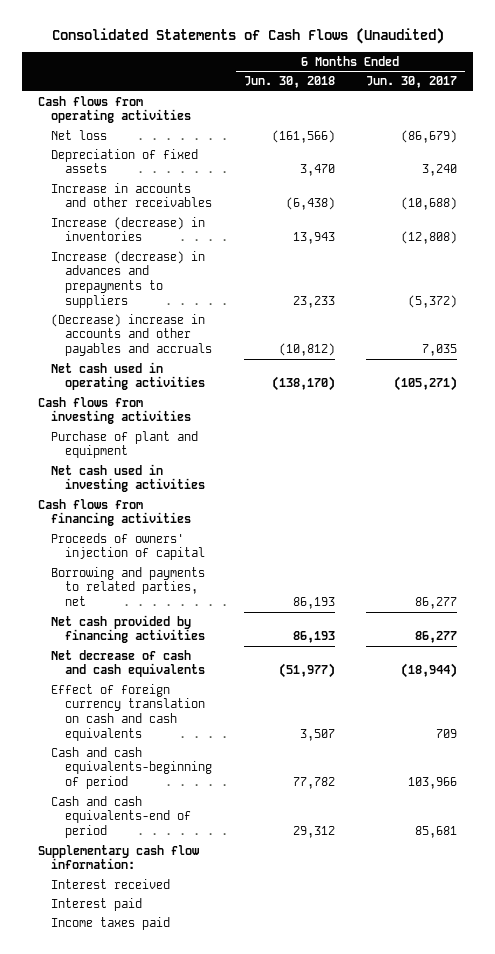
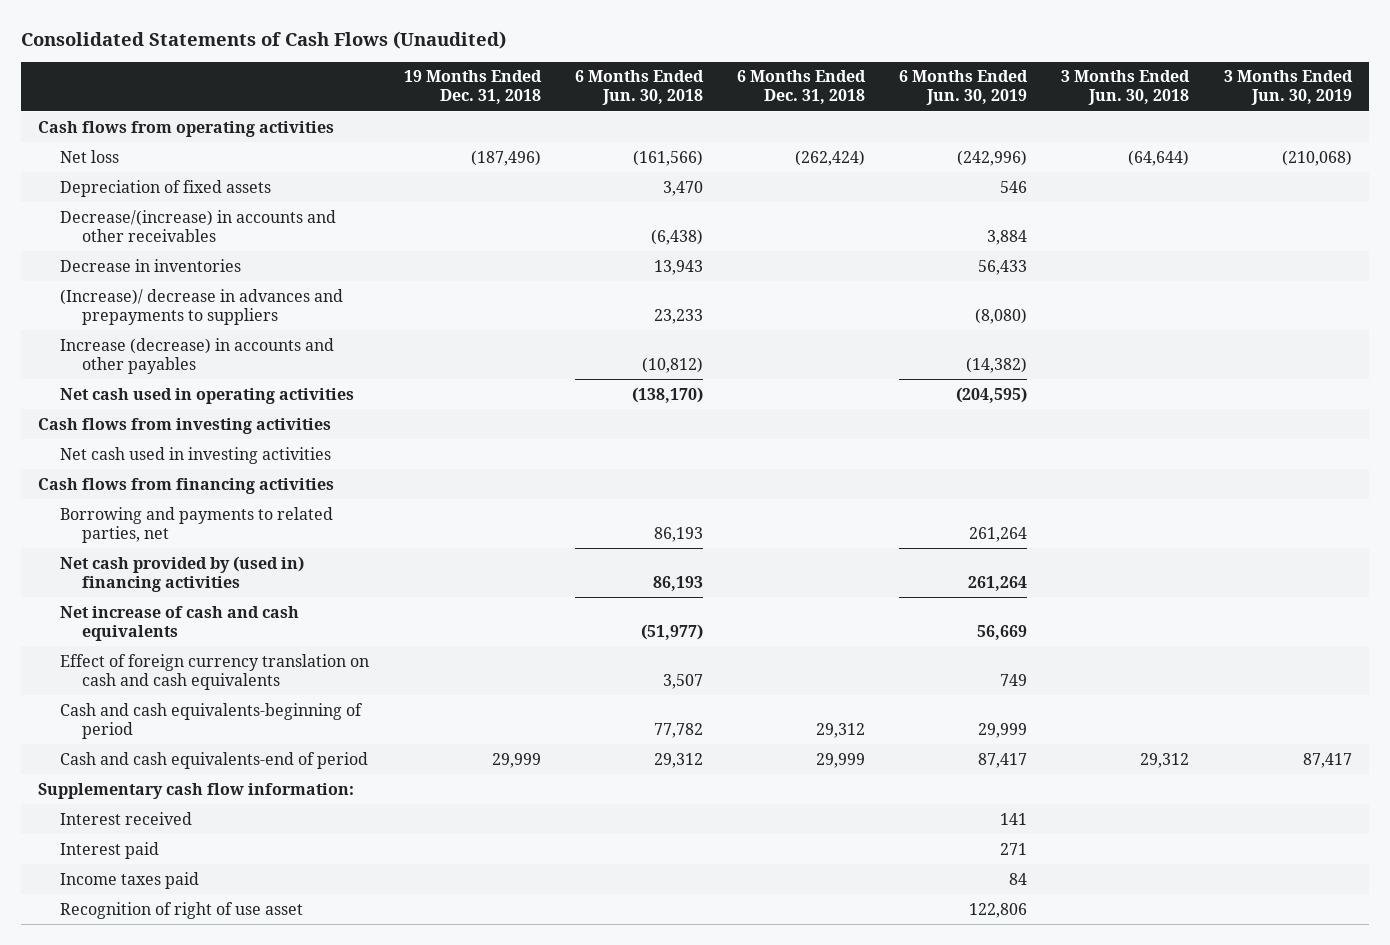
- | 6 Months Ended Jun. 30, 2018 | 6 Months Ended Jun. 30, 2017
+ | 19 Months Ended Dec. 31, 2018 | 6 Months Ended Jun. 30, 2018 | 6 Months Ended Dec. 31, 2018 | 6 Months Ended Jun. 30, 2019 | 3 Months Ended Jun. 30, 2018 | 3 Months Ended Jun. 30, 2019
- Increase in accounts and other receivables | (6,438) | (10,688)
- Increase (decrease) in inventories | 13,943 | (12,808)
- Increase (decrease) in advances and prepayments to suppliers | 23,233 | (5,372)
- (Decrease) increase in accounts and other payables and accruals | (10,812) | 7,035
+ Decrease/(increase) in accounts and other receivables | | (6,438) | | 3,884 | |
+ Decrease in inventories | | 13,943 | | 56,433 | |
+ (Increase)/ decrease in advances and prepayments to suppliers | | 23,233 | | (8,080) | |
+ Increase (decrease) in accounts and other payables | | (10,812) | | (14,382) | |
- Purchase of plant and equipment
- Proceeds of owners' injection of capital
- Net cash provided by financing activities | 86,193 | 86,277
- Net decrease of cash and cash equivalents | (51,977) | (18,944)
+ Net cash provided by (used in) financing activities | | 86,193 | | 261,264 | |
+ Net increase of cash and cash equivalents | | (51,977) | | 56,669 | |
+ Recognition of right of use asset | | | | 122,806 | |

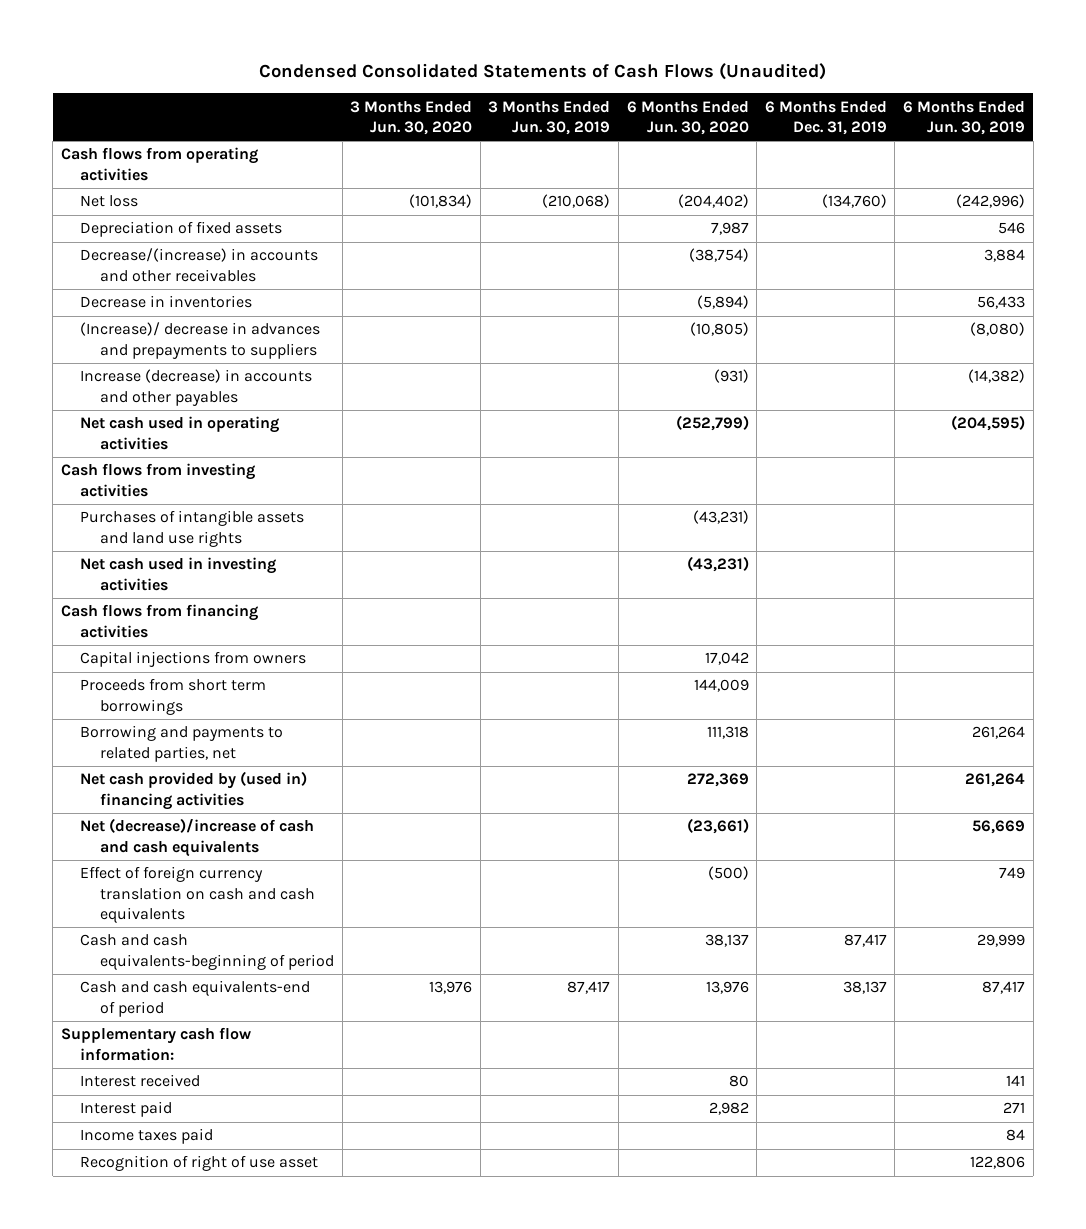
- Consolidated Statements of Cash Flows (Unaudited)
+ Condensed Consolidated Statements of Cash Flows (Unaudited)
- | 19 Months Ended Dec. 31, 2018 | 6 Months Ended Jun. 30, 2018 | 6 Months Ended Dec. 31, 2018 | 6 Months Ended Jun. 30, 2019 | 3 Months Ended Jun. 30, 2018 | 3 Months Ended Jun. 30, 2019
+ | 3 Months Ended Jun. 30, 2020 | 3 Months Ended Jun. 30, 2019 | 6 Months Ended Jun. 30, 2020 | 6 Months Ended Dec. 31, 2019 | 6 Months Ended Jun. 30, 2019
+ Purchases of intangible assets and land use rights | | | (43,231) | |
+ Capital injections from owners | | | 17,042 | |
+ Proceeds from short term borrowings | | | 144,009 | |
- Net increase of cash and cash equivalents | | (51,977) | | 56,669 | |
+ Net (decrease)/increase of cash and cash equivalents | | | (23,661) | | 56,669

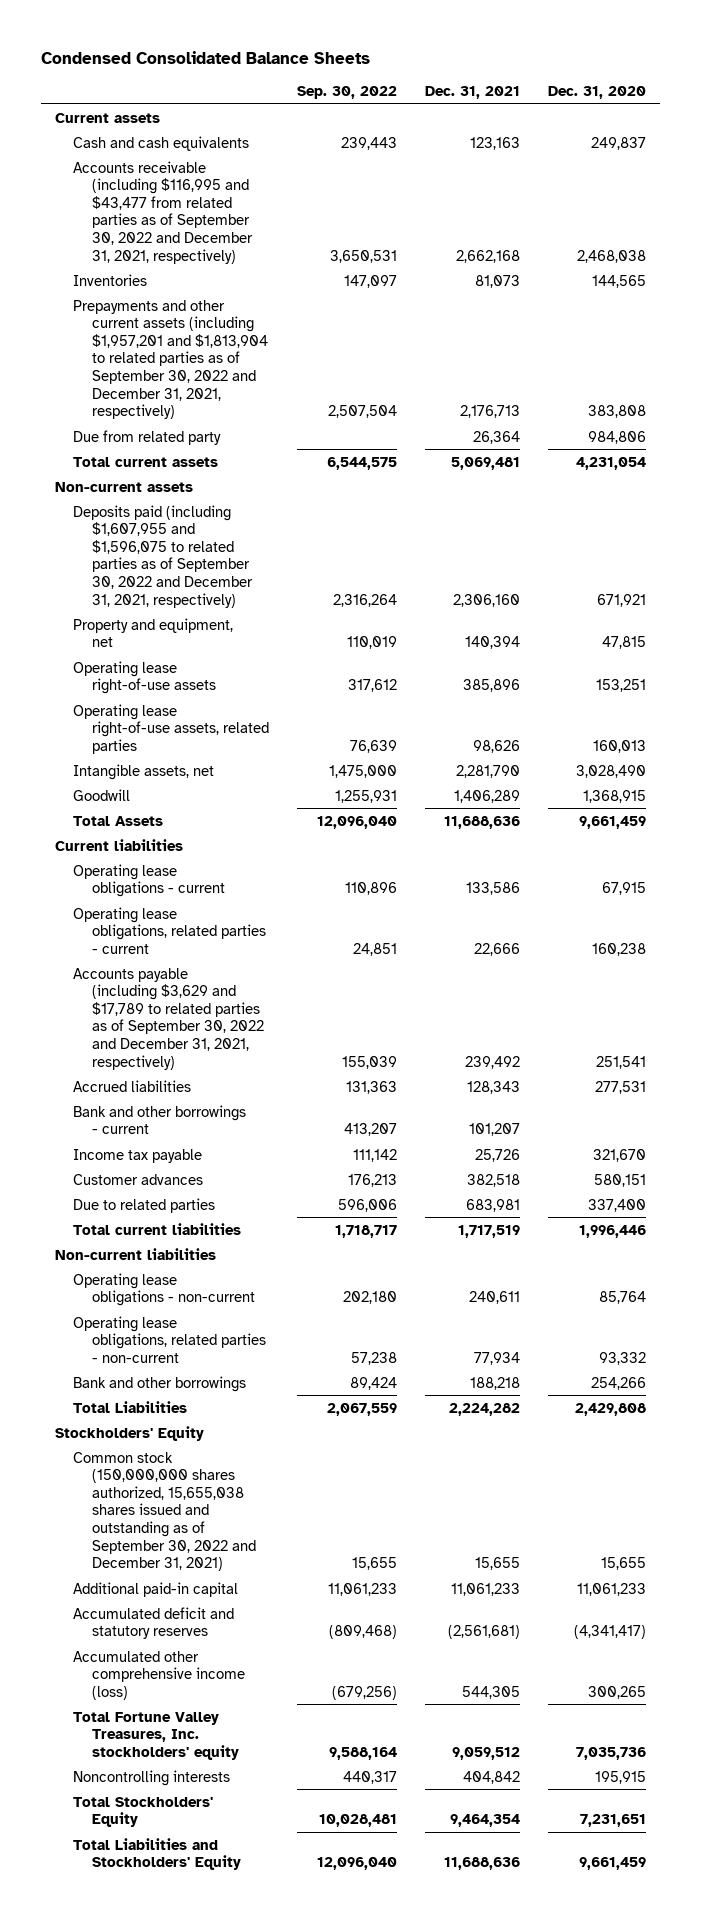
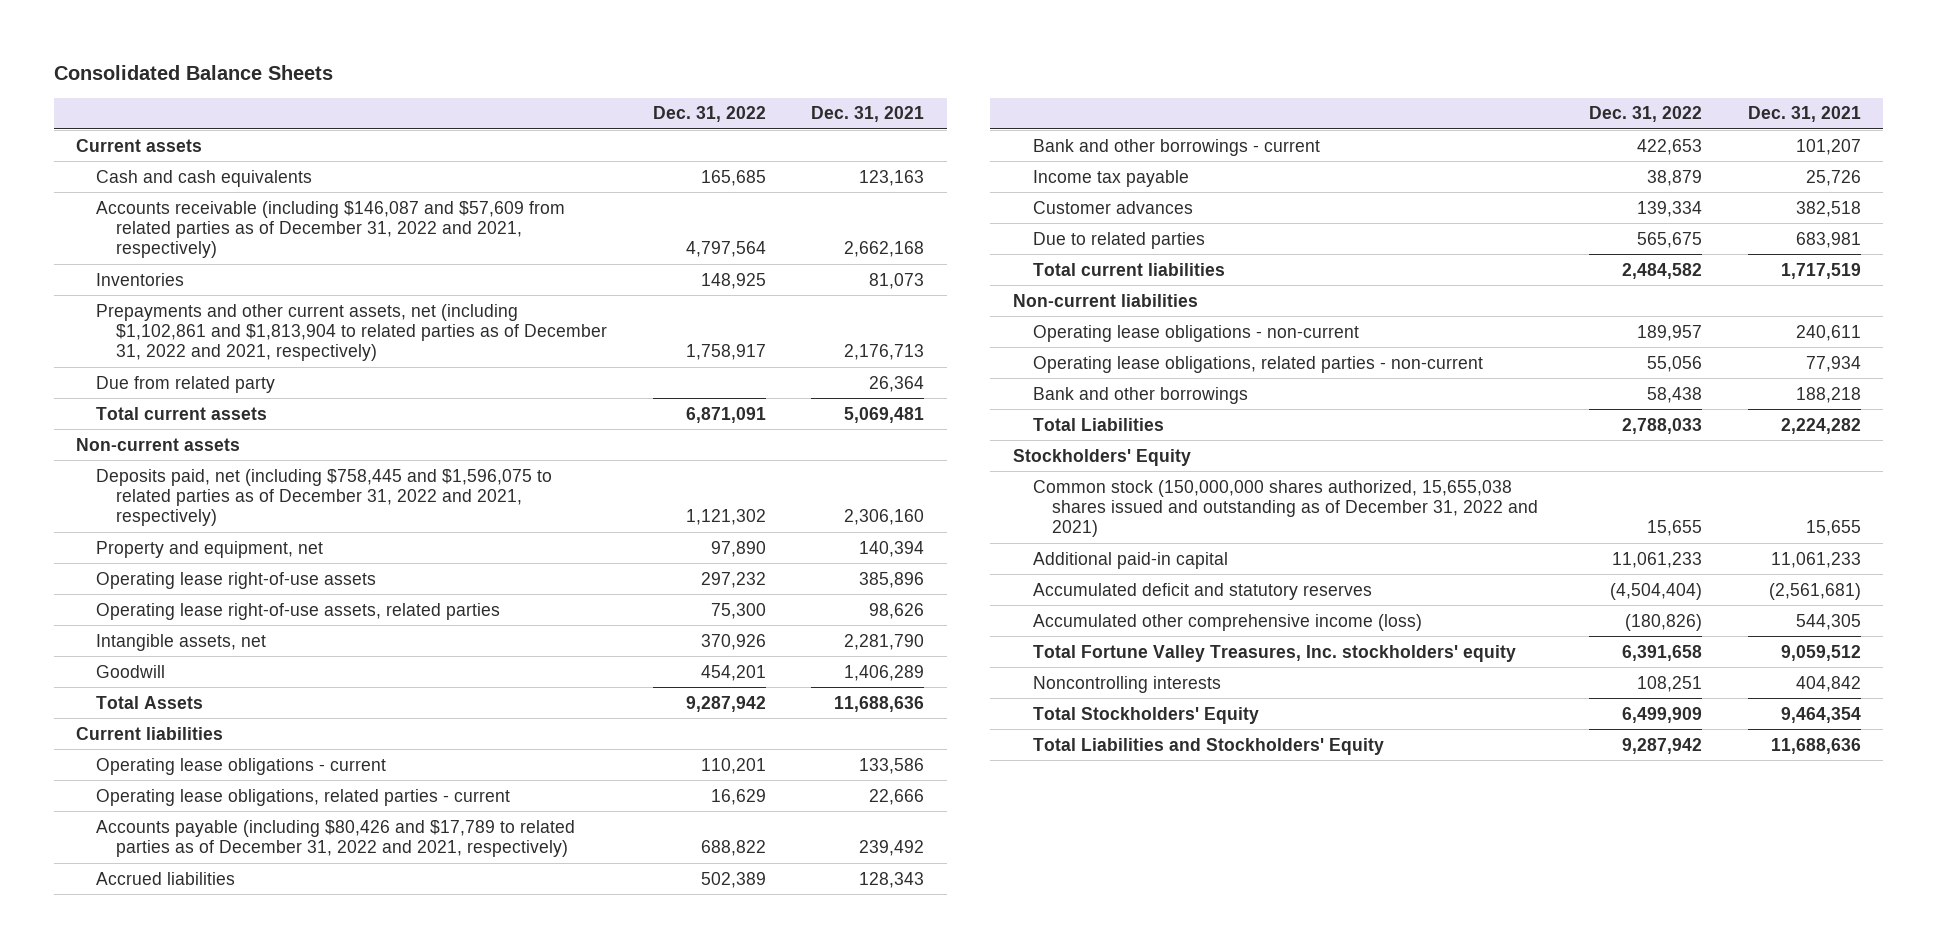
- Condensed Consolidated Balance Sheets
+ Consolidated Balance Sheets
- | Sep. 30, 2022 | Dec. 31, 2021 | Dec. 31, 2020
+ | Dec. 31, 2022 | Dec. 31, 2021
- Accounts receivable (including $116,995 and $43,477 from related parties as of September 30, 2022 and December 31, 2021, respectively) | 3,650,531 | 2,662,168 | 2,468,038
+ Accounts receivable (including $146,087 and $57,609 from related parties as of December 31, 2022 and 2021, respectively) | 4,797,564 | 2,662,168
- Prepayments and other current assets (including $1,957,201 and $1,813,904 to related parties as of September 30, 2022 and December 31, 2021, respectively) | 2,507,504 | 2,176,713 | 383,808
+ Prepayments and other current assets, net (including $1,102,861 and $1,813,904 to related parties as of December 31, 2022 and 2021, respectively) | 1,758,917 | 2,176,713
- Deposits paid (including $1,607,955 and $1,596,075 to related parties as of September 30, 2022 and December 31, 2021, respectively) | 2,316,264 | 2,306,160 | 671,921
+ Deposits paid, net (including $758,445 and $1,596,075 to related parties as of December 31, 2022 and 2021, respectively) | 1,121,302 | 2,306,160
- Accounts payable (including $3,629 and $17,789 to related parties as of September 30, 2022 and December 31, 2021, respectively) | 155,039 | 239,492 | 251,541
+ Accounts payable (including $80,426 and $17,789 to related parties as of December 31, 2022 and 2021, respectively) | 688,822 | 239,492
- Common stock (150,000,000 shares authorized, 15,655,038 shares issued and outstanding as of September 30, 2022 and December 31, 2021) | 15,655 | 15,655 | 15,655
+ Common stock (150,000,000 shares authorized, 15,655,038 shares issued and outstanding as of December 31, 2022 and 2021) | 15,655 | 15,655

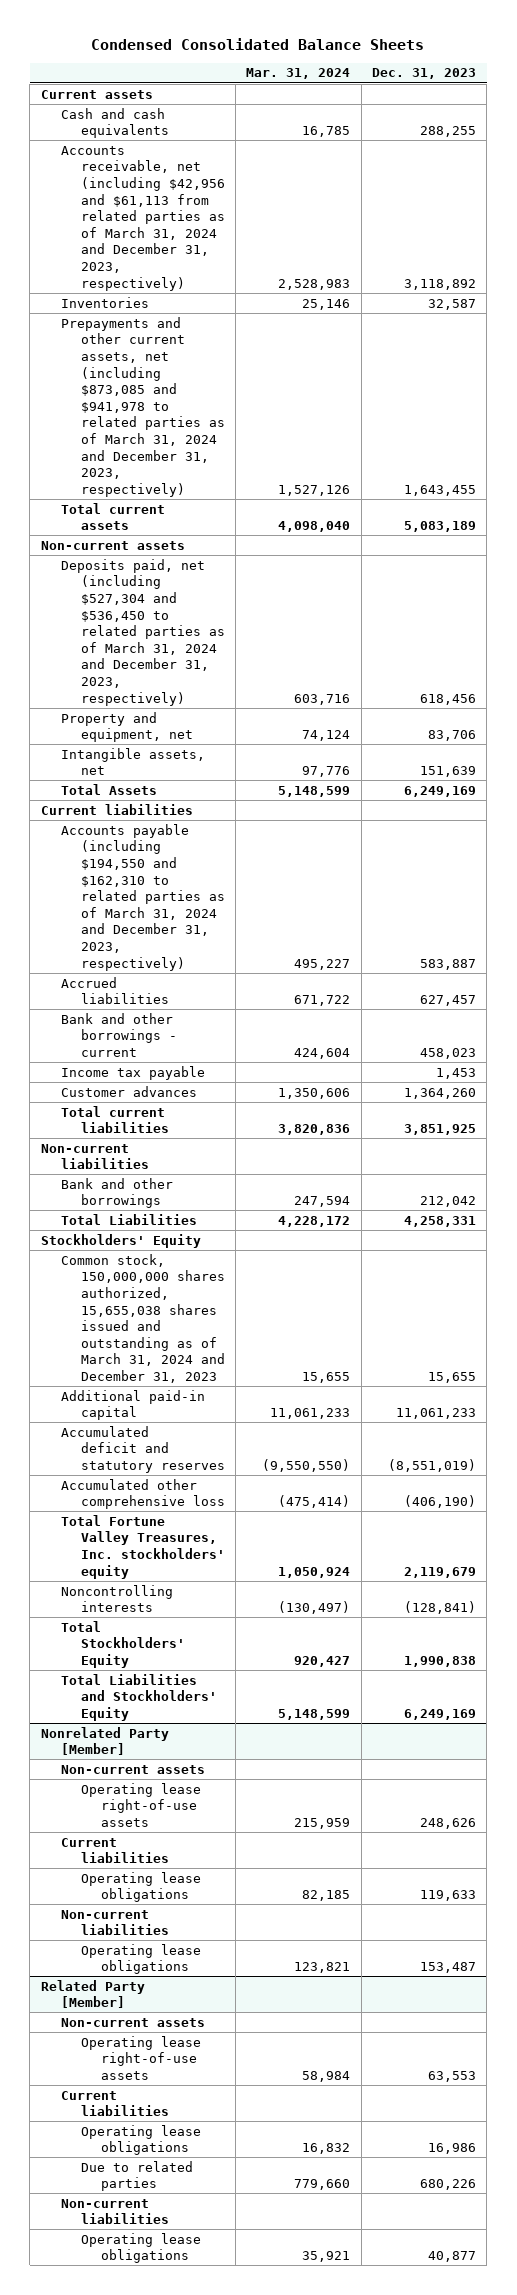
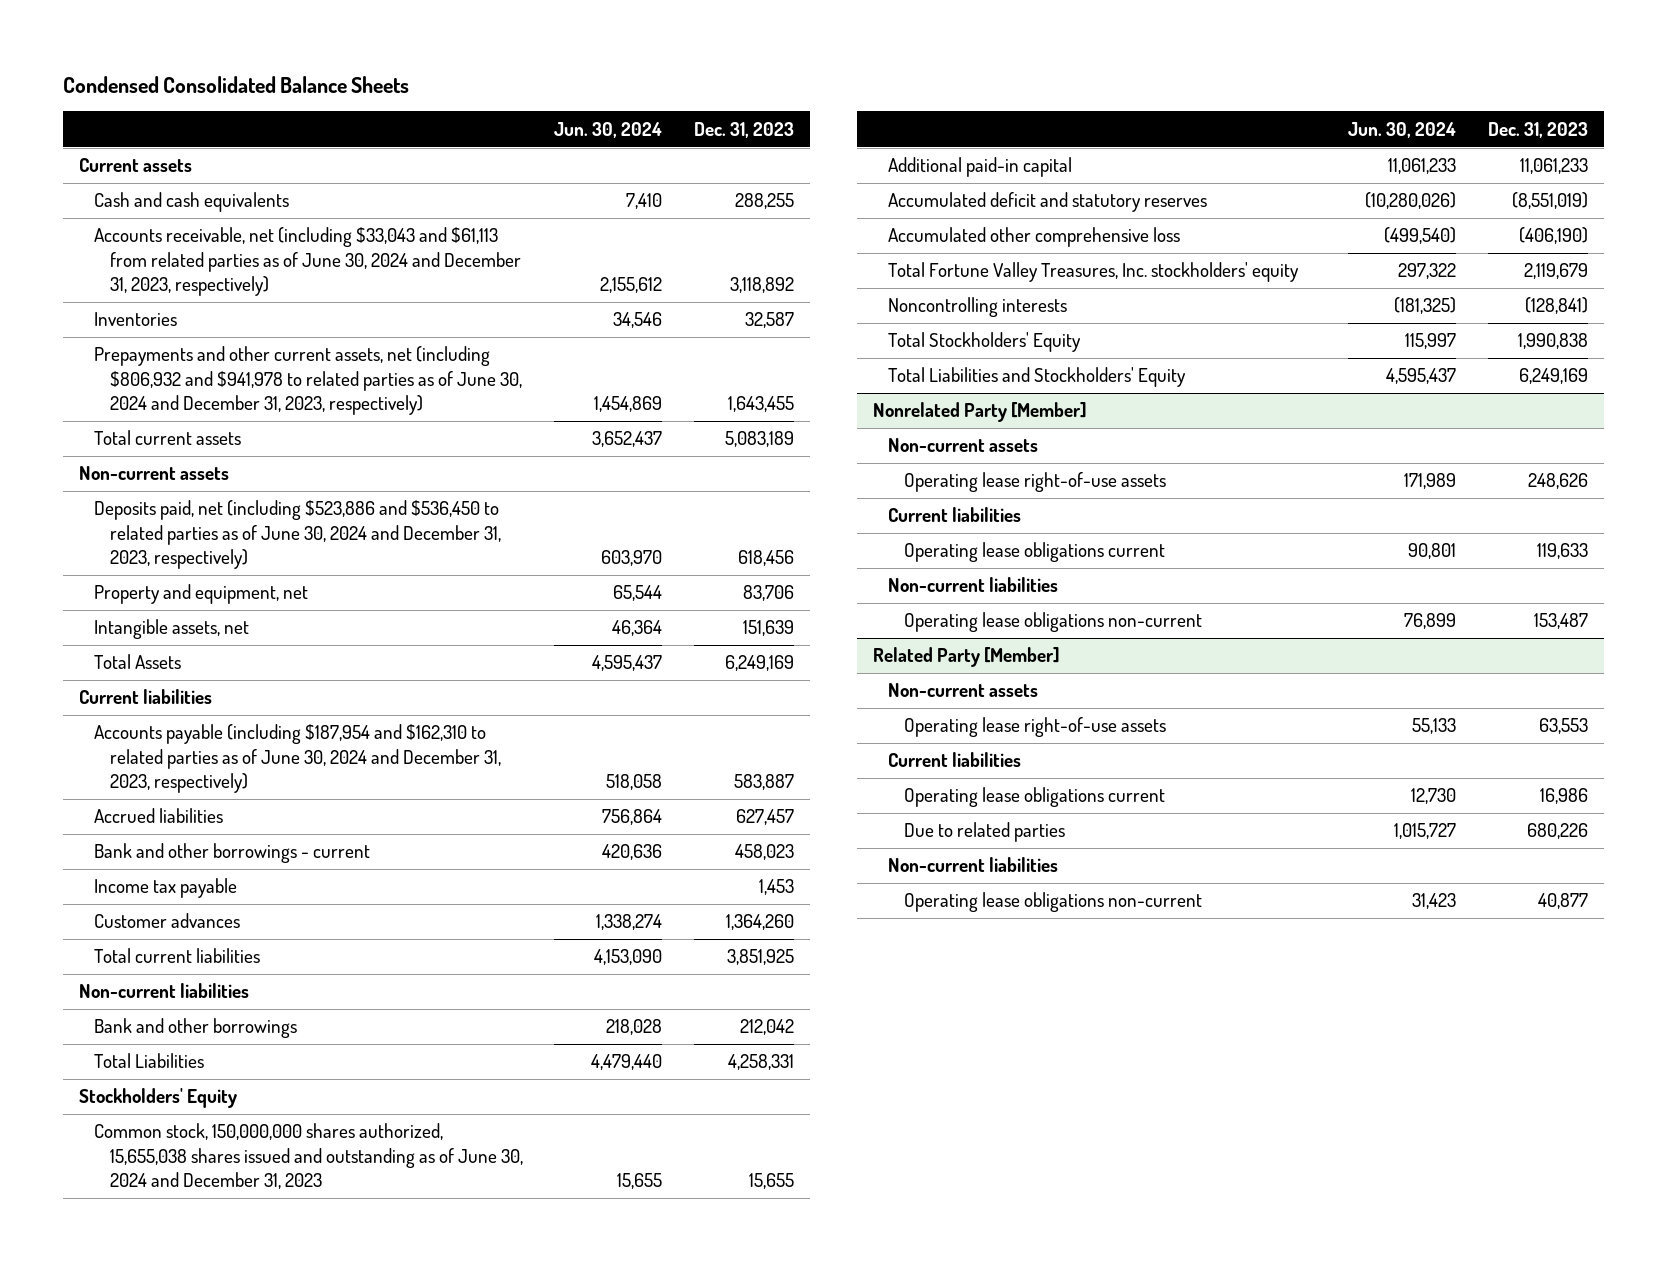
- | Mar. 31, 2024 | Dec. 31, 2023
+ | Jun. 30, 2024 | Dec. 31, 2023
- Accounts receivable, net (including $42,956 and $61,113 from related parties as of March 31, 2024 and December 31, 2023, respectively) | 2,528,983 | 3,118,892
+ Accounts receivable, net (including $33,043 and $61,113 from related parties as of June 30, 2024 and December 31, 2023, respectively) | 2,155,612 | 3,118,892
- Prepayments and other current assets, net (including $873,085 and $941,978 to related parties as of March 31, 2024 and December 31, 2023, respectively) | 1,527,126 | 1,643,455
+ Prepayments and other current assets, net (including $806,932 and $941,978 to related parties as of June 30, 2024 and December 31, 2023, respectively) | 1,454,869 | 1,643,455
- Deposits paid, net (including $527,304 and $536,450 to related parties as of March 31, 2024 and December 31, 2023, respectively) | 603,716 | 618,456
+ Deposits paid, net (including $523,886 and $536,450 to related parties as of June 30, 2024 and December 31, 2023, respectively) | 603,970 | 618,456
- Accounts payable (including $194,550 and $162,310 to related parties as of March 31, 2024 and December 31, 2023, respectively) | 495,227 | 583,887
+ Accounts payable (including $187,954 and $162,310 to related parties as of June 30, 2024 and December 31, 2023, respectively) | 518,058 | 583,887
- Common stock, 150,000,000 shares authorized, 15,655,038 shares issued and outstanding as of March 31, 2024 and December 31, 2023 | 15,655 | 15,655
+ Common stock, 150,000,000 shares authorized, 15,655,038 shares issued and outstanding as of June 30, 2024 and December 31, 2023 | 15,655 | 15,655
@ Nonrelated Party [Member]
- Operating lease obligations | 82,185 | 119,633
+ Operating lease obligations current | 90,801 | 119,633
- Operating lease obligations | 123,821 | 153,487
+ Operating lease obligations non-current | 76,899 | 153,487
@ Related Party [Member]
- Operating lease obligations | 16,832 | 16,986
+ Operating lease obligations current | 12,730 | 16,986
- Operating lease obligations | 35,921 | 40,877
+ Operating lease obligations non-current | 31,423 | 40,877

